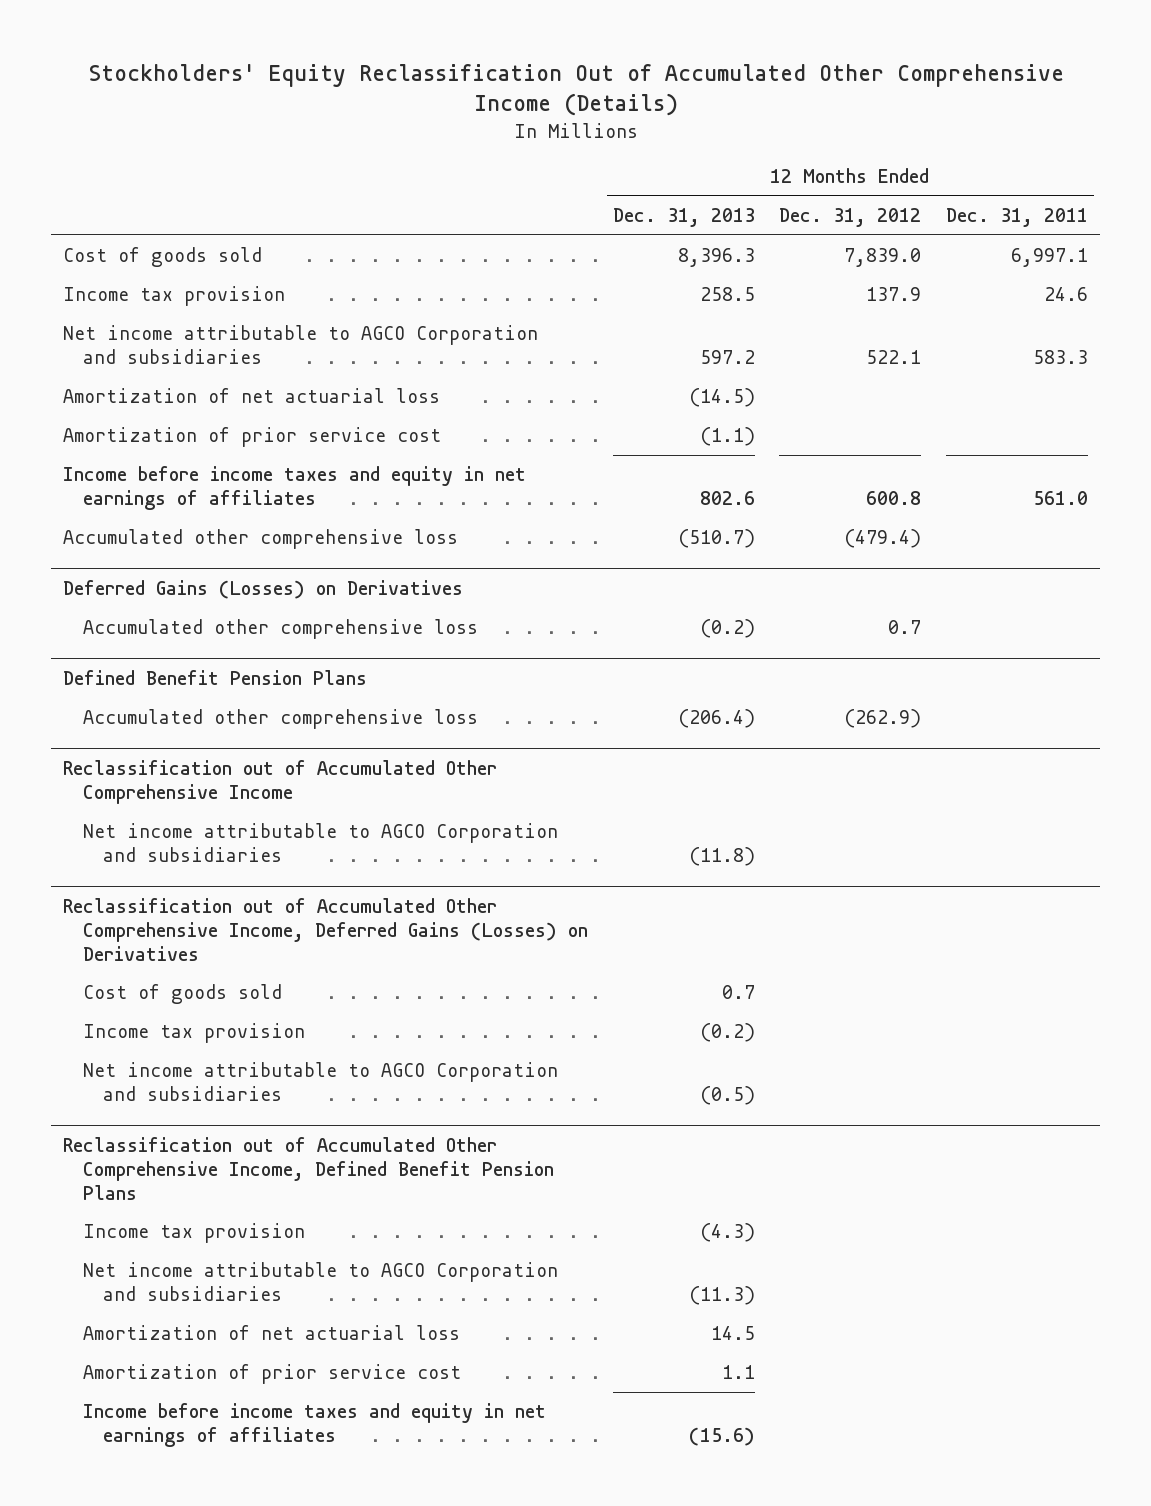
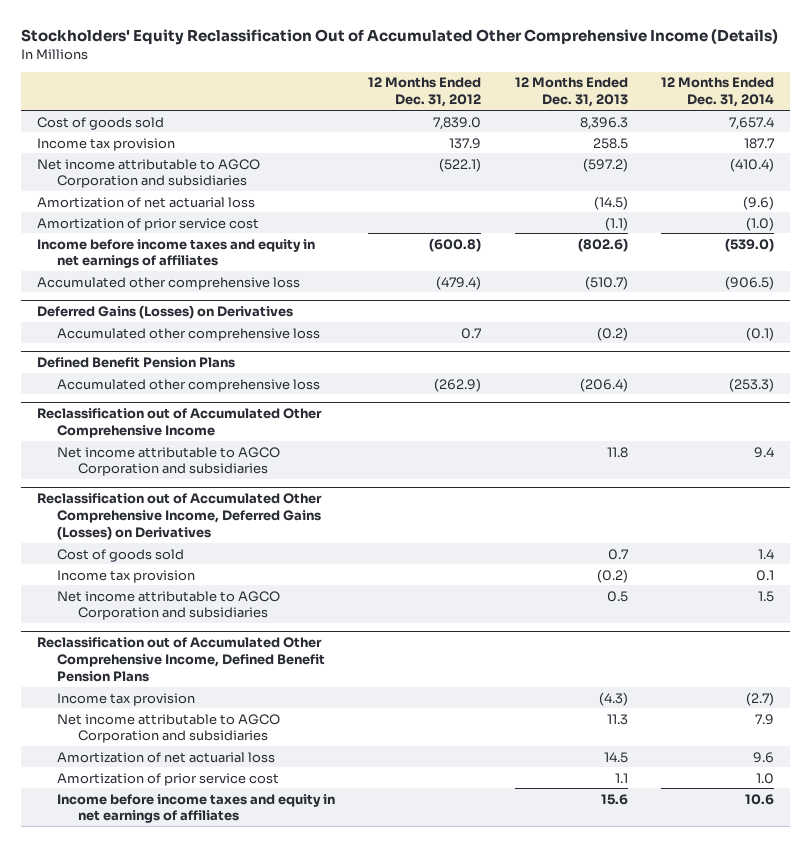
- | 12 Months Ended Dec. 31, 2013 | 12 Months Ended Dec. 31, 2012 | 12 Months Ended Dec. 31, 2011
+ | 12 Months Ended Dec. 31, 2012 | 12 Months Ended Dec. 31, 2013 | 12 Months Ended Dec. 31, 2014
- Net income attributable to AGCO Corporation and subsidiaries | 597.2 | 522.1 | 583.3
+ Net income attributable to AGCO Corporation and subsidiaries | (522.1) | (597.2) | (410.4)
- Income before income taxes and equity in net earnings of affiliates | 802.6 | 600.8 | 561.0
+ Income before income taxes and equity in net earnings of affiliates | (600.8) | (802.6) | (539.0)
@ Reclassification out of Accumulated Other Comprehensive Income
- Net income attributable to AGCO Corporation and subsidiaries | (11.8) | |
+ Net income attributable to AGCO Corporation and subsidiaries | | 11.8 | 9.4
@ Reclassification out of Accumulated Other Comprehensive Income, Deferred Gains (Losses) on Derivatives
- Net income attributable to AGCO Corporation and subsidiaries | (0.5) | |
+ Net income attributable to AGCO Corporation and subsidiaries | | 0.5 | 1.5
@ Reclassification out of Accumulated Other Comprehensive Income, Defined Benefit Pension Plans
- Net income attributable to AGCO Corporation and subsidiaries | (11.3) | |
+ Net income attributable to AGCO Corporation and subsidiaries | | 11.3 | 7.9
- Income before income taxes and equity in net earnings of affiliates | (15.6) | |
+ Income before income taxes and equity in net earnings of affiliates | | 15.6 | 10.6

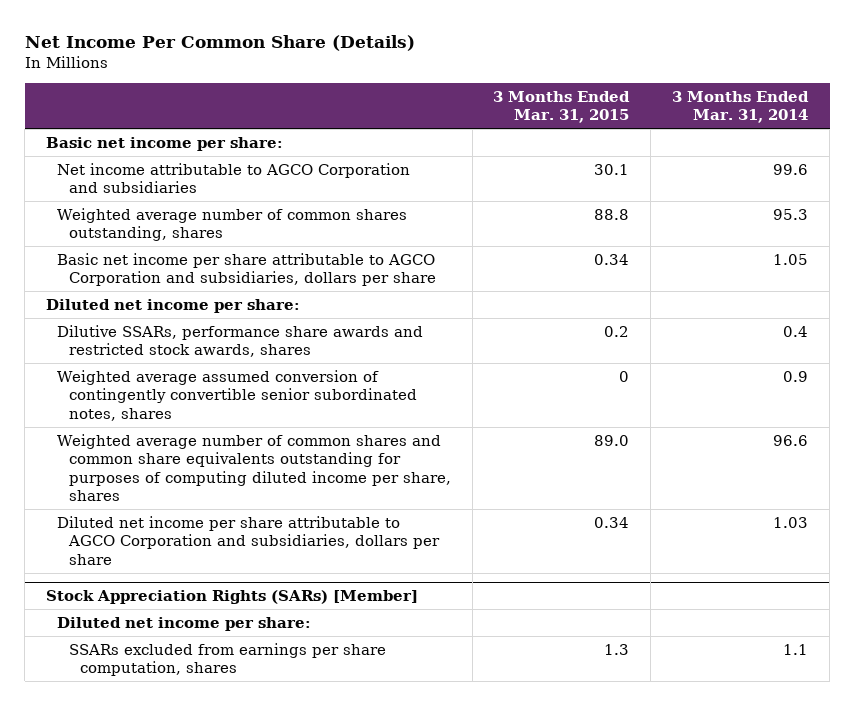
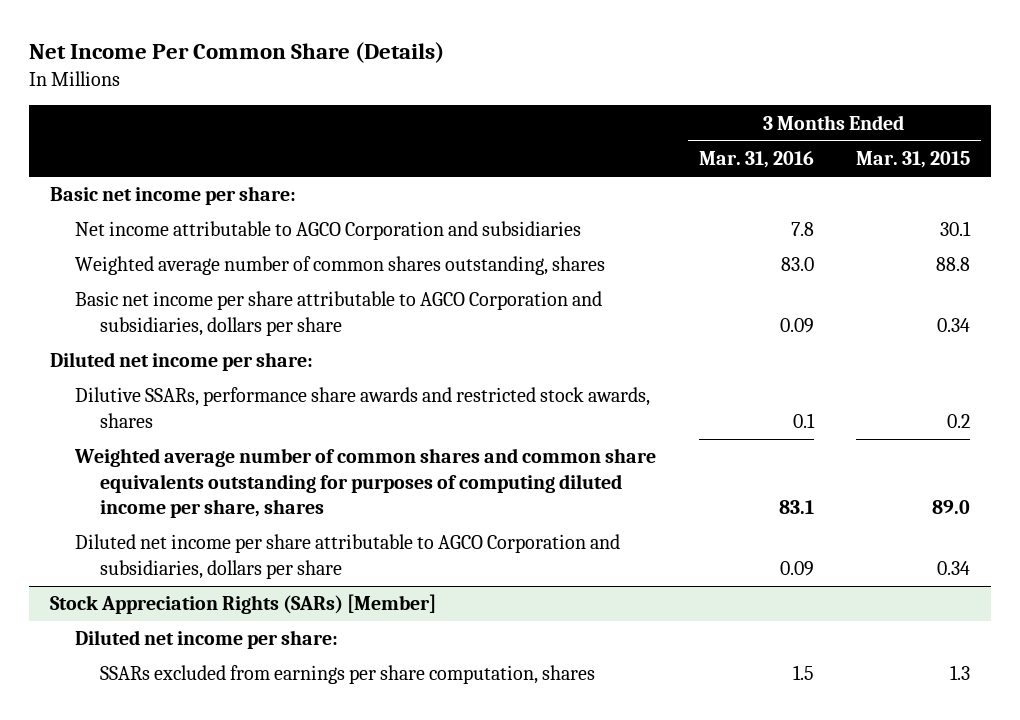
- | 3 Months Ended Mar. 31, 2015 | 3 Months Ended Mar. 31, 2014
+ | 3 Months Ended Mar. 31, 2016 | 3 Months Ended Mar. 31, 2015
- Weighted average assumed conversion of contingently convertible senior subordinated notes, shares | 0 | 0.9

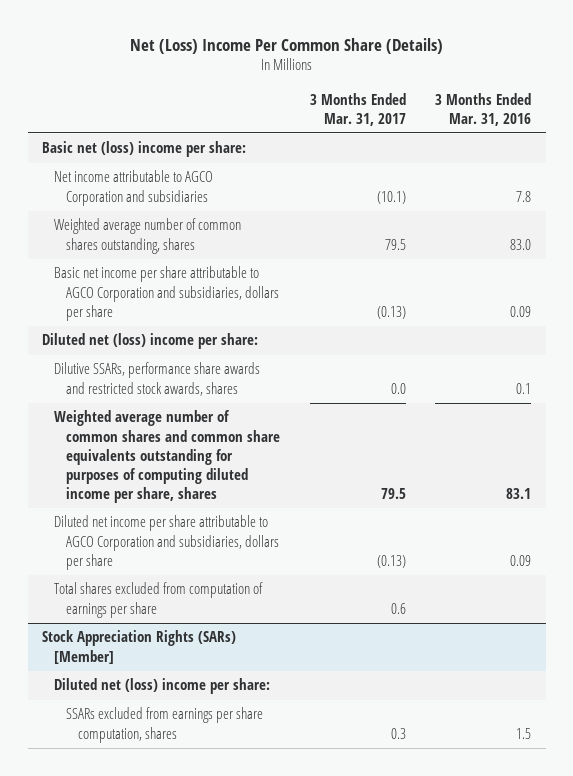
- Net Income Per Common Share (Details)
+ Net (Loss) Income Per Common Share (Details)
- | 3 Months Ended Mar. 31, 2016 | 3 Months Ended Mar. 31, 2015
+ | 3 Months Ended Mar. 31, 2017 | 3 Months Ended Mar. 31, 2016
- Basic net income per share:
+ Basic net (loss) income per share:
- Diluted net income per share:
+ Diluted net (loss) income per share:
+ Total shares excluded from computation of earnings per share | 0.6 |
@ Stock Appreciation Rights (SARs) [Member]
- Diluted net income per share:
+ Diluted net (loss) income per share:

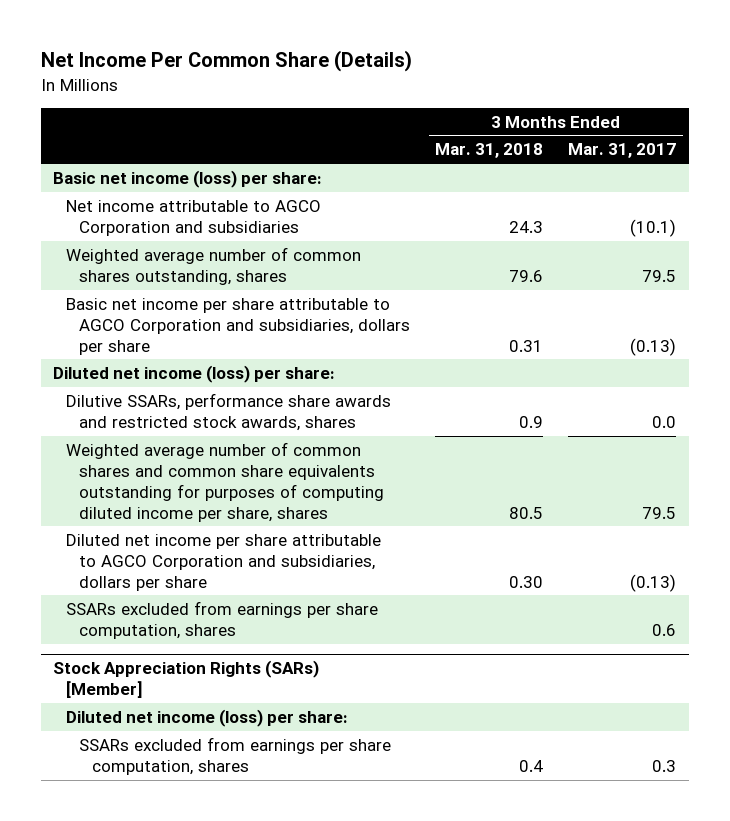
- Net (Loss) Income Per Common Share (Details)
+ Net Income Per Common Share (Details)
- | 3 Months Ended Mar. 31, 2017 | 3 Months Ended Mar. 31, 2016
+ | 3 Months Ended Mar. 31, 2018 | 3 Months Ended Mar. 31, 2017
- Basic net (loss) income per share:
+ Basic net income (loss) per share:
- Diluted net (loss) income per share:
+ Diluted net income (loss) per share:
- Total shares excluded from computation of earnings per share | 0.6 |
+ SSARs excluded from earnings per share computation, shares | | 0.6
@ Stock Appreciation Rights (SARs) [Member]
- Diluted net (loss) income per share:
+ Diluted net income (loss) per share:

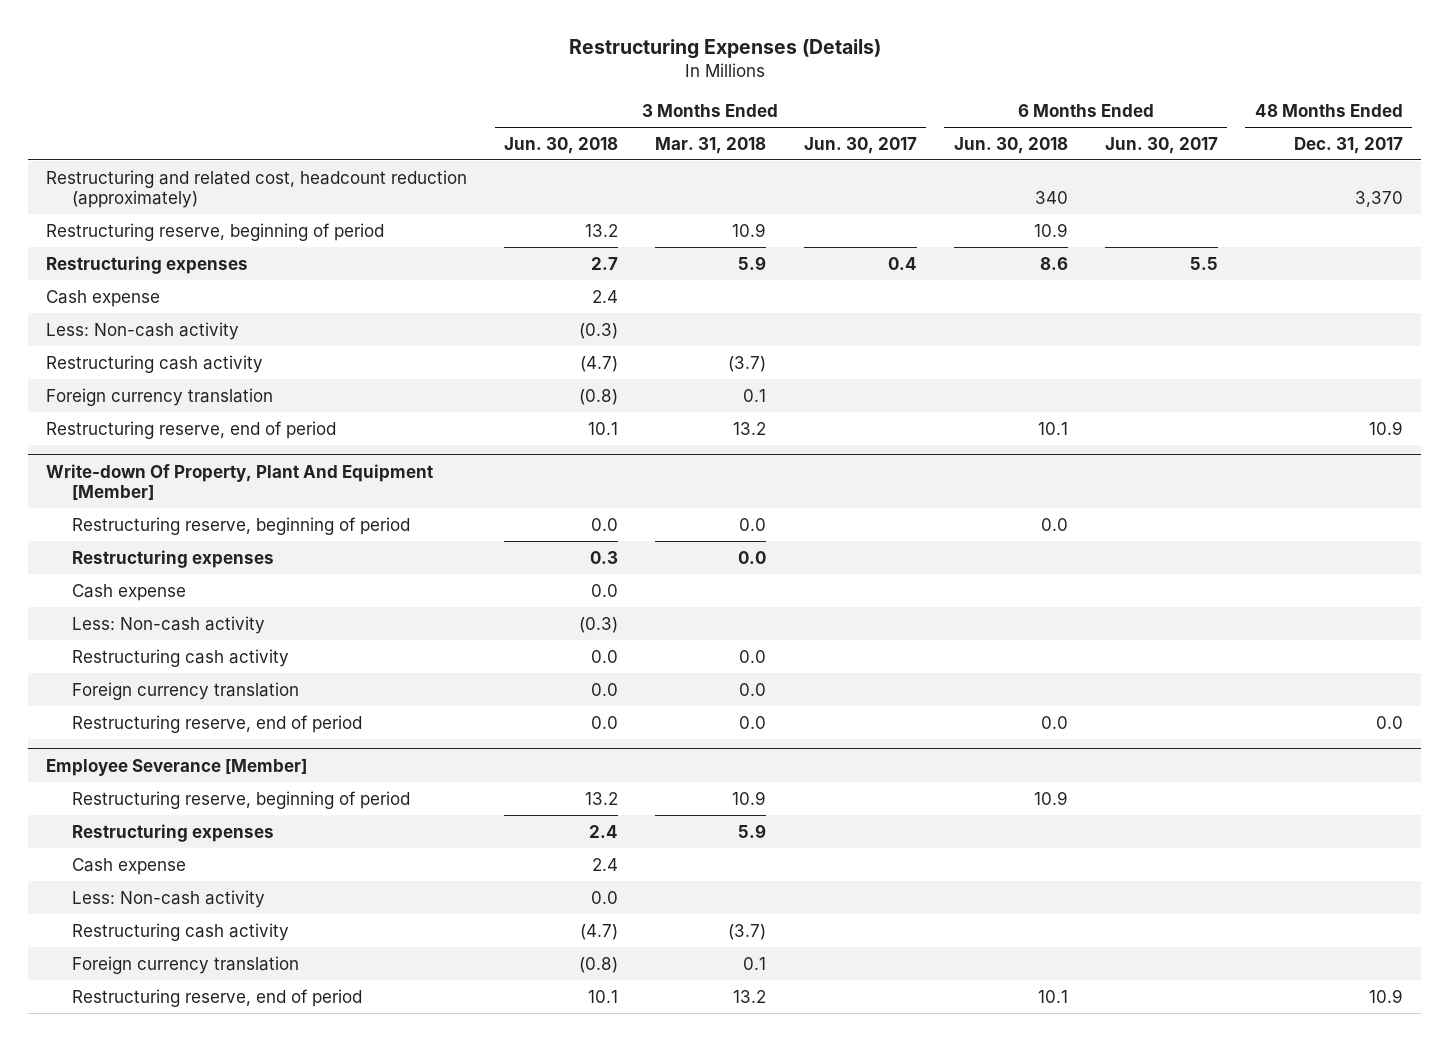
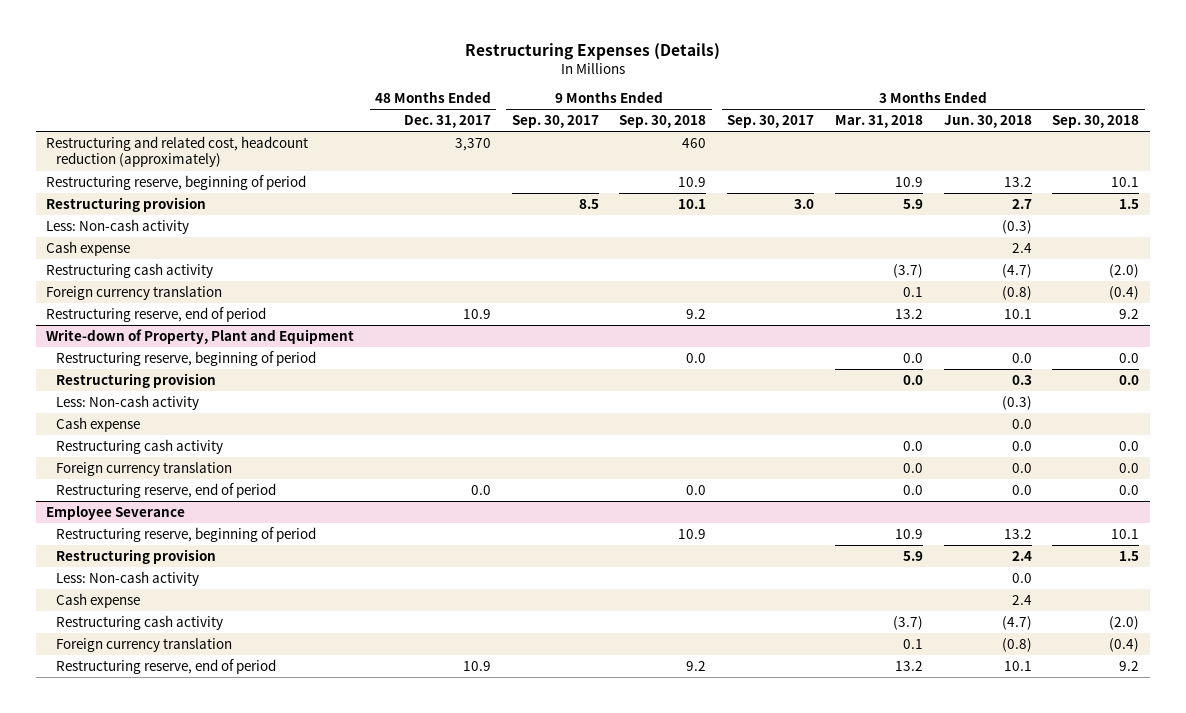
- | 3 Months Ended Jun. 30, 2018 | 3 Months Ended Mar. 31, 2018 | 3 Months Ended Jun. 30, 2017 | 6 Months Ended Jun. 30, 2018 | 6 Months Ended Jun. 30, 2017 | 48 Months Ended Dec. 31, 2017
+ | 48 Months Ended Dec. 31, 2017 | 9 Months Ended Sep. 30, 2017 | 9 Months Ended Sep. 30, 2018 | 3 Months Ended Sep. 30, 2017 | 3 Months Ended Mar. 31, 2018 | 3 Months Ended Jun. 30, 2018 | 3 Months Ended Sep. 30, 2018
- Restructuring expenses | 2.7 | 5.9 | 0.4 | 8.6 | 5.5 |
+ Restructuring provision | | 8.5 | 10.1 | 3.0 | 5.9 | 2.7 | 1.5
moved down: Cash expense | | | | | | 2.4 |
- Write-down Of Property, Plant And Equipment [Member]
+ Write-down of Property, Plant and Equipment
- Restructuring expenses | 0.3 | 0.0 | | | |
- Cash expense | 0.0 | | | | |
+ Restructuring provision | | | | | 0.0 | 0.3 | 0.0
+ Cash expense | | | | | | 0.0 |
- Employee Severance [Member]
+ Employee Severance
- Restructuring expenses | 2.4 | 5.9 | | | |
- Cash expense | 2.4 | | | | |
+ Restructuring provision | | | | | 5.9 | 2.4 | 1.5
+ Cash expense | | | | | | 2.4 |

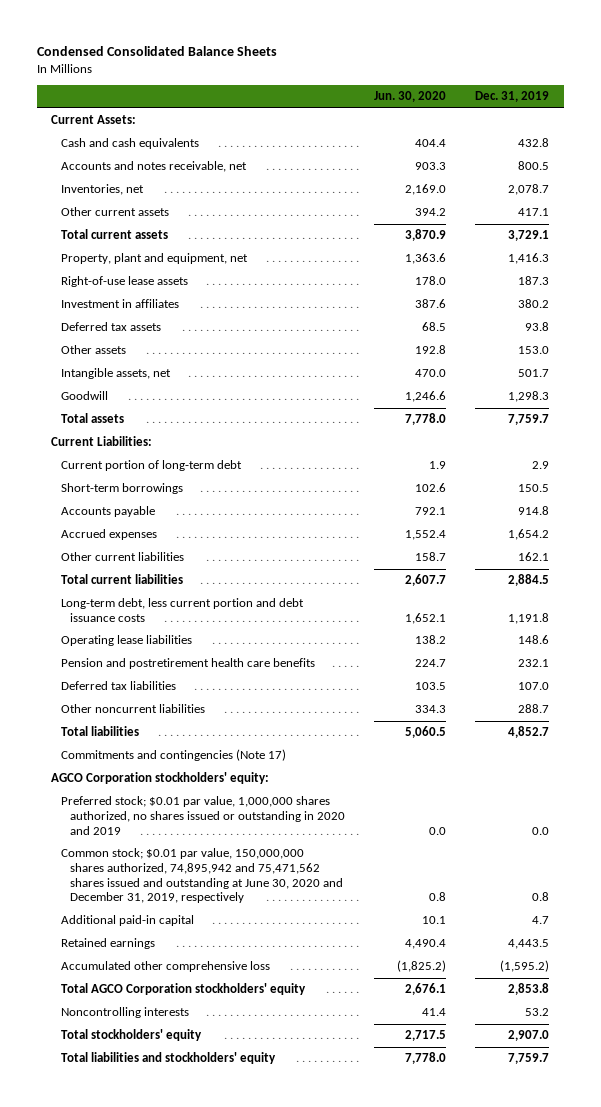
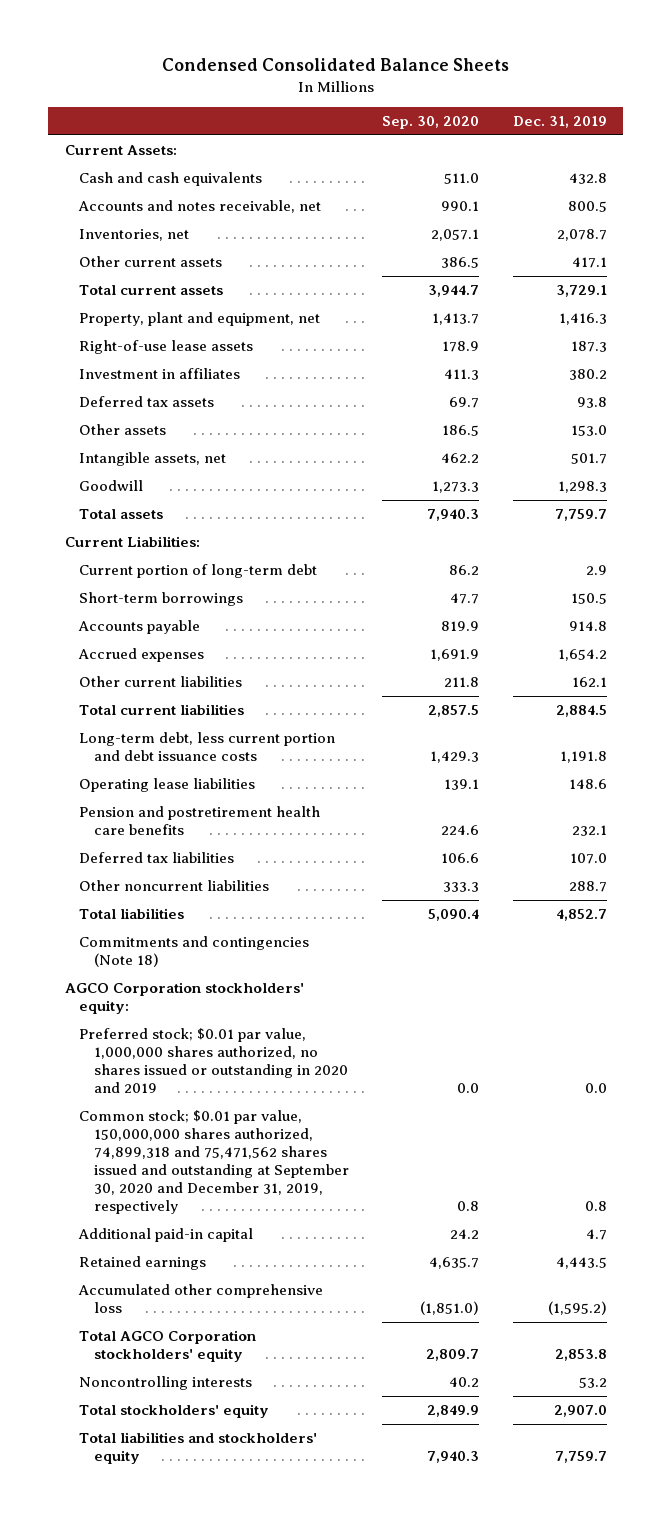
- | Jun. 30, 2020 | Dec. 31, 2019
+ | Sep. 30, 2020 | Dec. 31, 2019
- Commitments and contingencies (Note 17)
+ Commitments and contingencies (Note 18)
- Common stock; $0.01 par value, 150,000,000 shares authorized, 74,895,942 and 75,471,562 shares issued and outstanding at June 30, 2020 and December 31, 2019, respectively | 0.8 | 0.8
+ Common stock; $0.01 par value, 150,000,000 shares authorized, 74,899,318 and 75,471,562 shares issued and outstanding at September 30, 2020 and December 31, 2019, respectively | 0.8 | 0.8

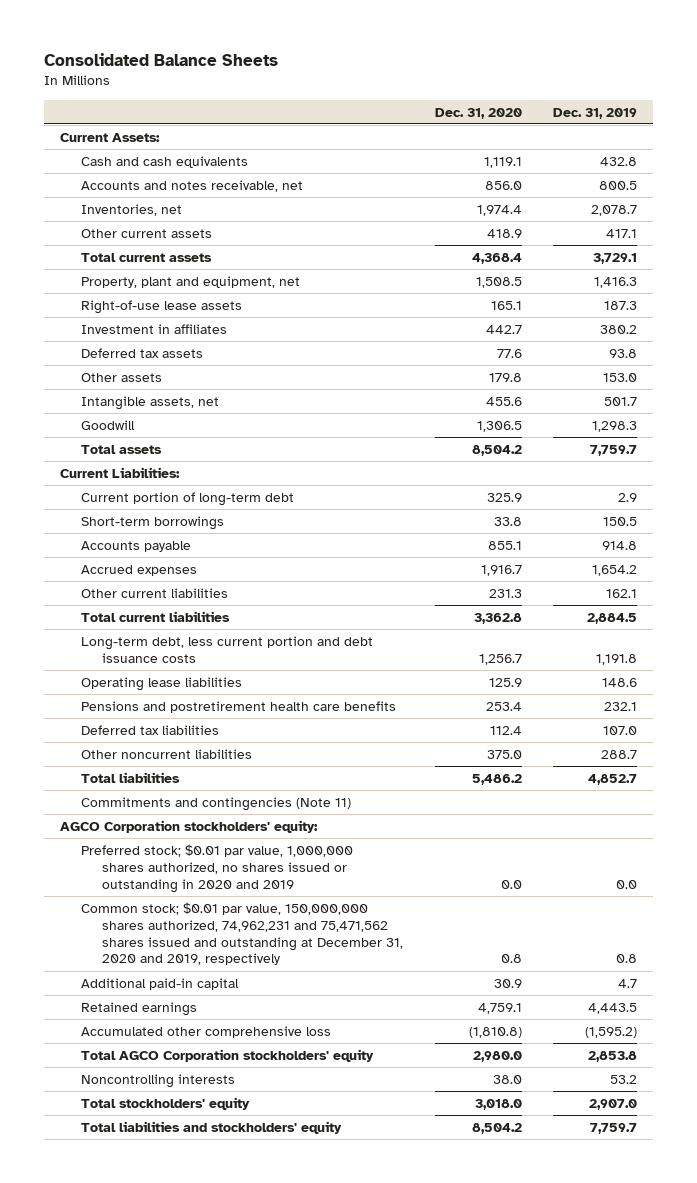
- Condensed Consolidated Balance Sheets
+ Consolidated Balance Sheets
- | Sep. 30, 2020 | Dec. 31, 2019
+ | Dec. 31, 2020 | Dec. 31, 2019
- Pension and postretirement health care benefits | 224.6 | 232.1
+ Pensions and postretirement health care benefits | 253.4 | 232.1
- Commitments and contingencies (Note 18)
+ Commitments and contingencies (Note 11)
- Common stock; $0.01 par value, 150,000,000 shares authorized, 74,899,318 and 75,471,562 shares issued and outstanding at September 30, 2020 and December 31, 2019, respectively | 0.8 | 0.8
+ Common stock; $0.01 par value, 150,000,000 shares authorized, 74,962,231 and 75,471,562 shares issued and outstanding at December 31, 2020 and 2019, respectively | 0.8 | 0.8

